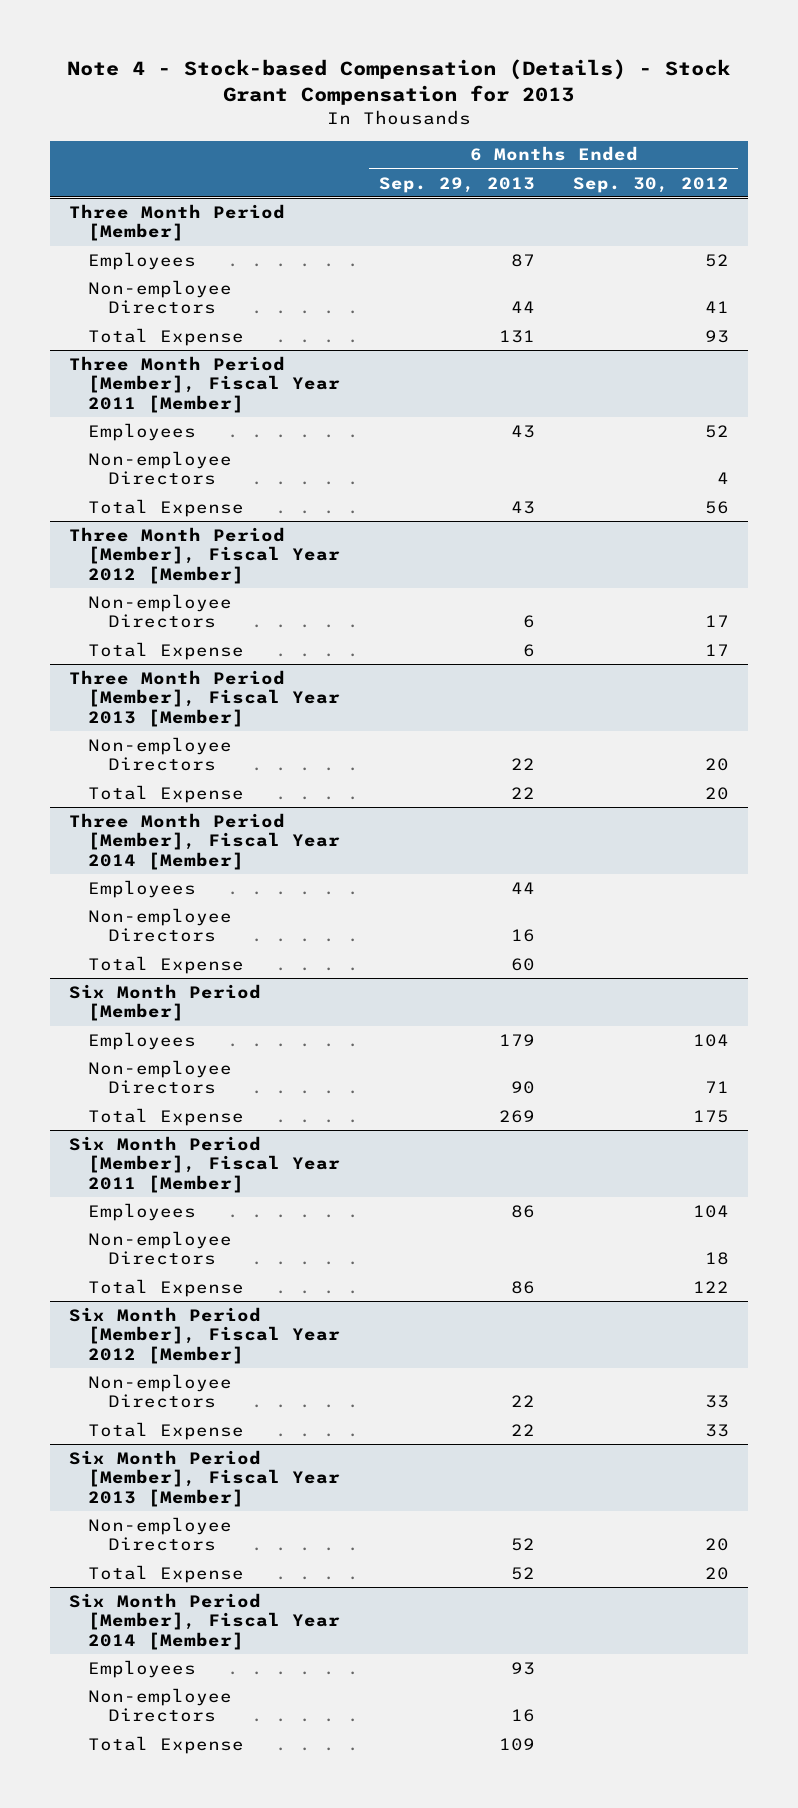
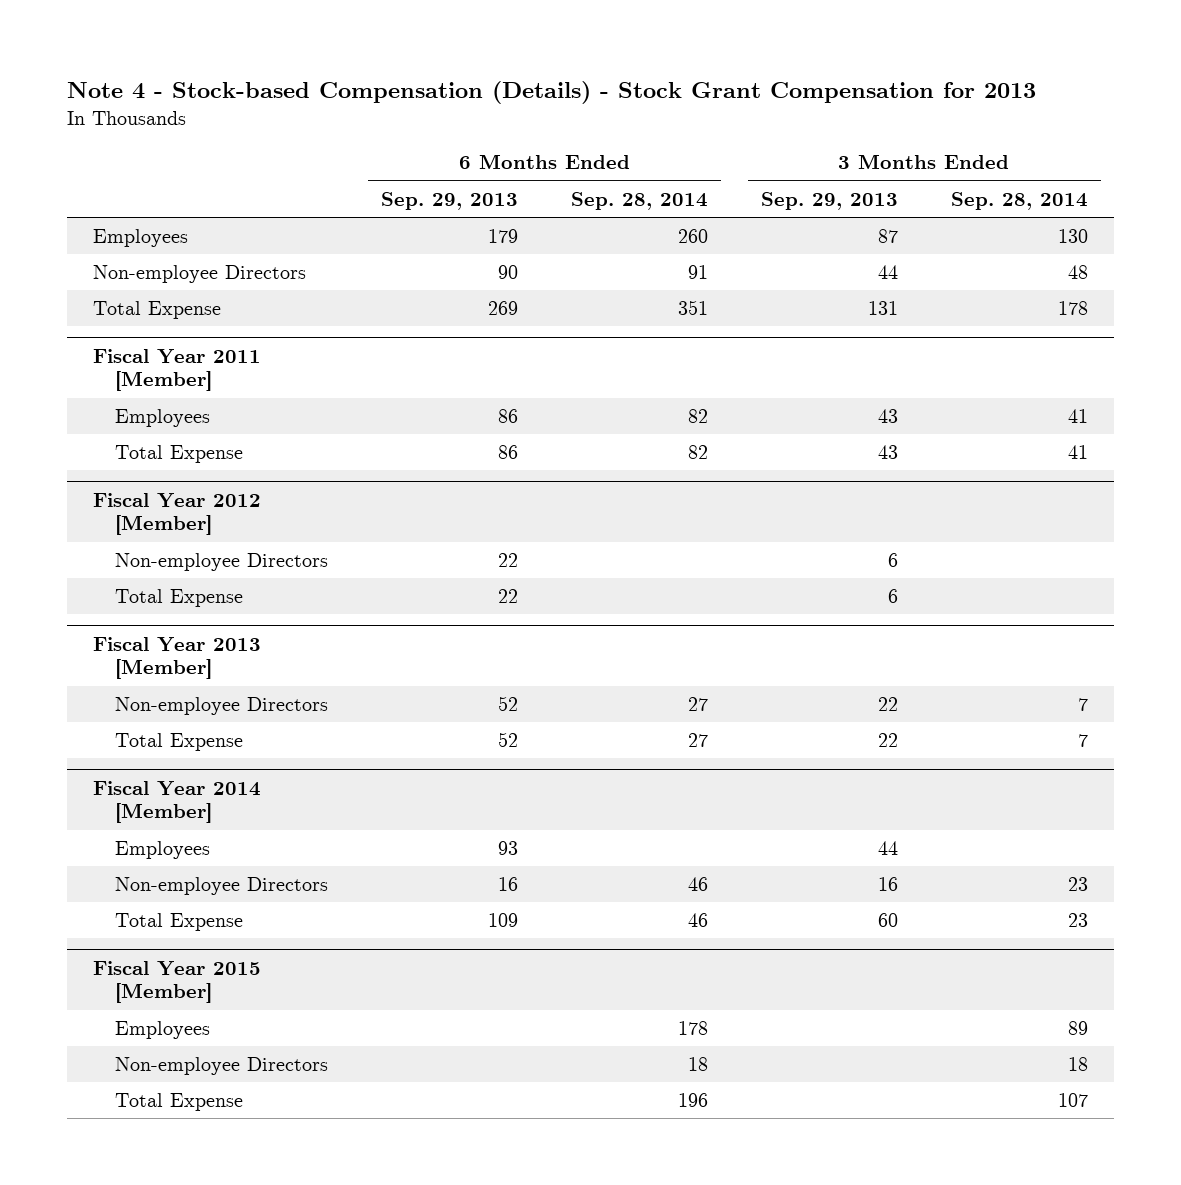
- | 6 Months Ended Sep. 29, 2013 | 6 Months Ended Sep. 30, 2012
+ | 6 Months Ended Sep. 29, 2013 | 6 Months Ended Sep. 28, 2014 | 3 Months Ended Sep. 29, 2013 | 3 Months Ended Sep. 28, 2014
- Three Month Period [Member]
- Employees | 87 | 52
- Non-employee Directors | 44 | 41
- Total Expense | 131 | 93
- Three Month Period [Member], Fiscal Year 2011 [Member]
- Employees | 43 | 52
- Non-employee Directors | | 4
- Total Expense | 43 | 56
- Three Month Period [Member], Fiscal Year 2012 [Member]
- Non-employee Directors | 6 | 17
- Total Expense | 6 | 17
- Three Month Period [Member], Fiscal Year 2013 [Member]
- Non-employee Directors | 22 | 20
- Total Expense | 22 | 20
- Three Month Period [Member], Fiscal Year 2014 [Member]
- Employees | 44 |
- Non-employee Directors | 16 |
- Total Expense | 60 |
- Six Month Period [Member]
- Six Month Period [Member], Fiscal Year 2011 [Member]
+ Fiscal Year 2011 [Member]
- Non-employee Directors | | 18
- Six Month Period [Member], Fiscal Year 2012 [Member]
+ Fiscal Year 2012 [Member]
- Six Month Period [Member], Fiscal Year 2013 [Member]
+ Fiscal Year 2013 [Member]
- Six Month Period [Member], Fiscal Year 2014 [Member]
+ Fiscal Year 2014 [Member]
+ Fiscal Year 2015 [Member]
+ Employees | | 178 | | 89
+ Non-employee Directors | | 18 | | 18
+ Total Expense | | 196 | | 107

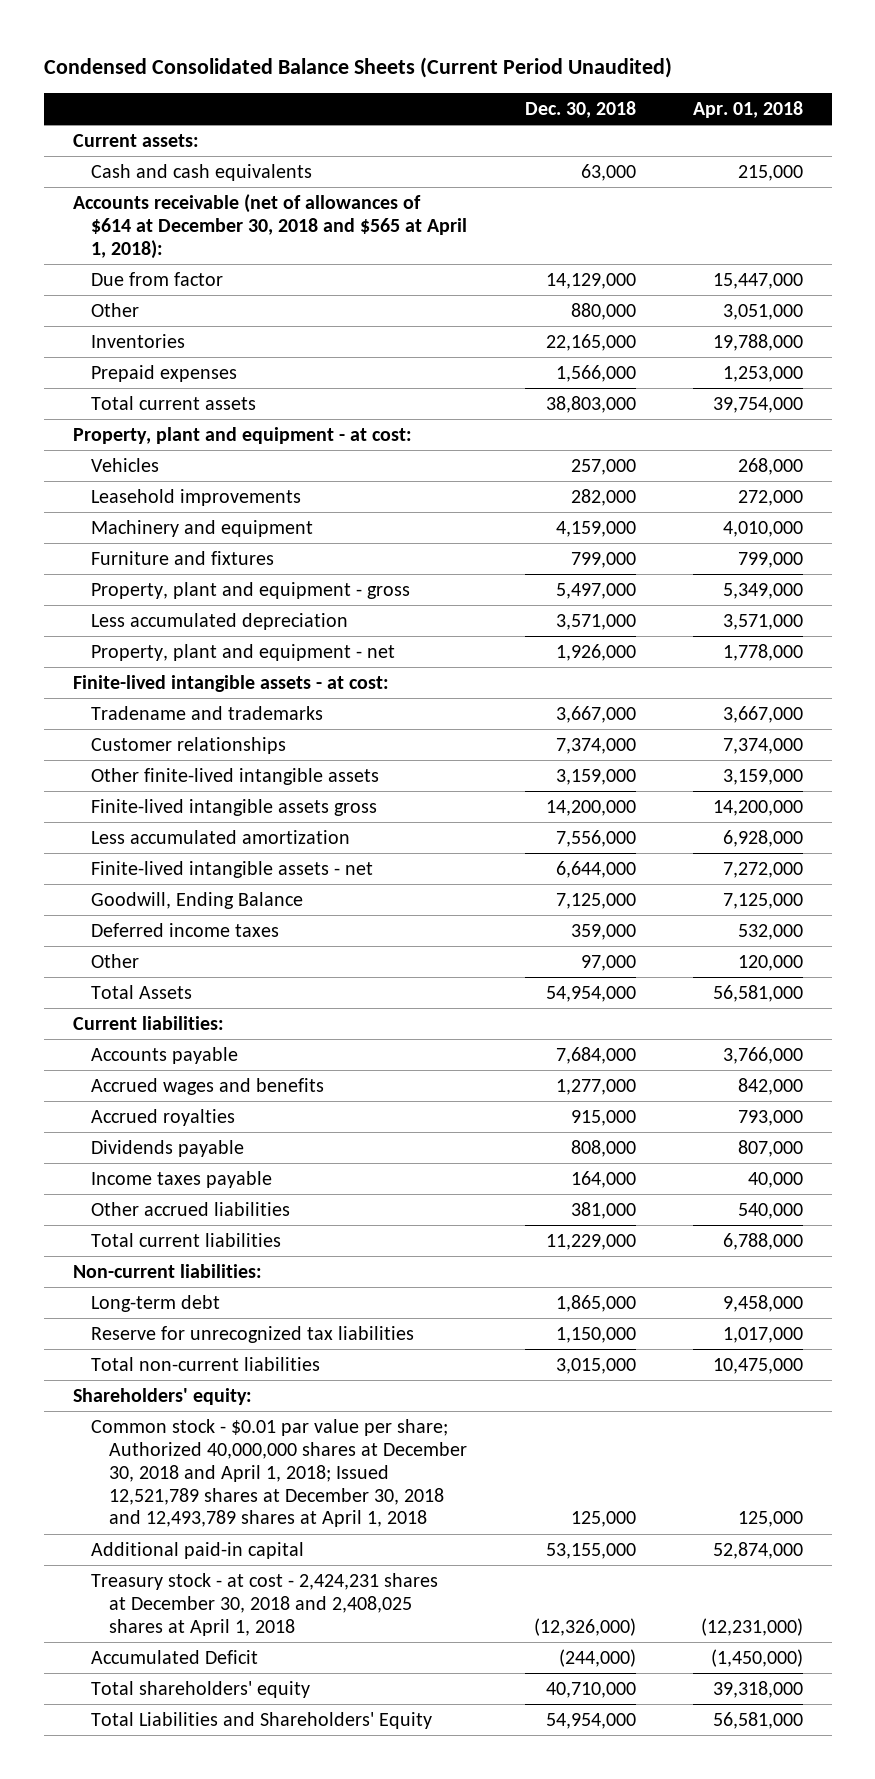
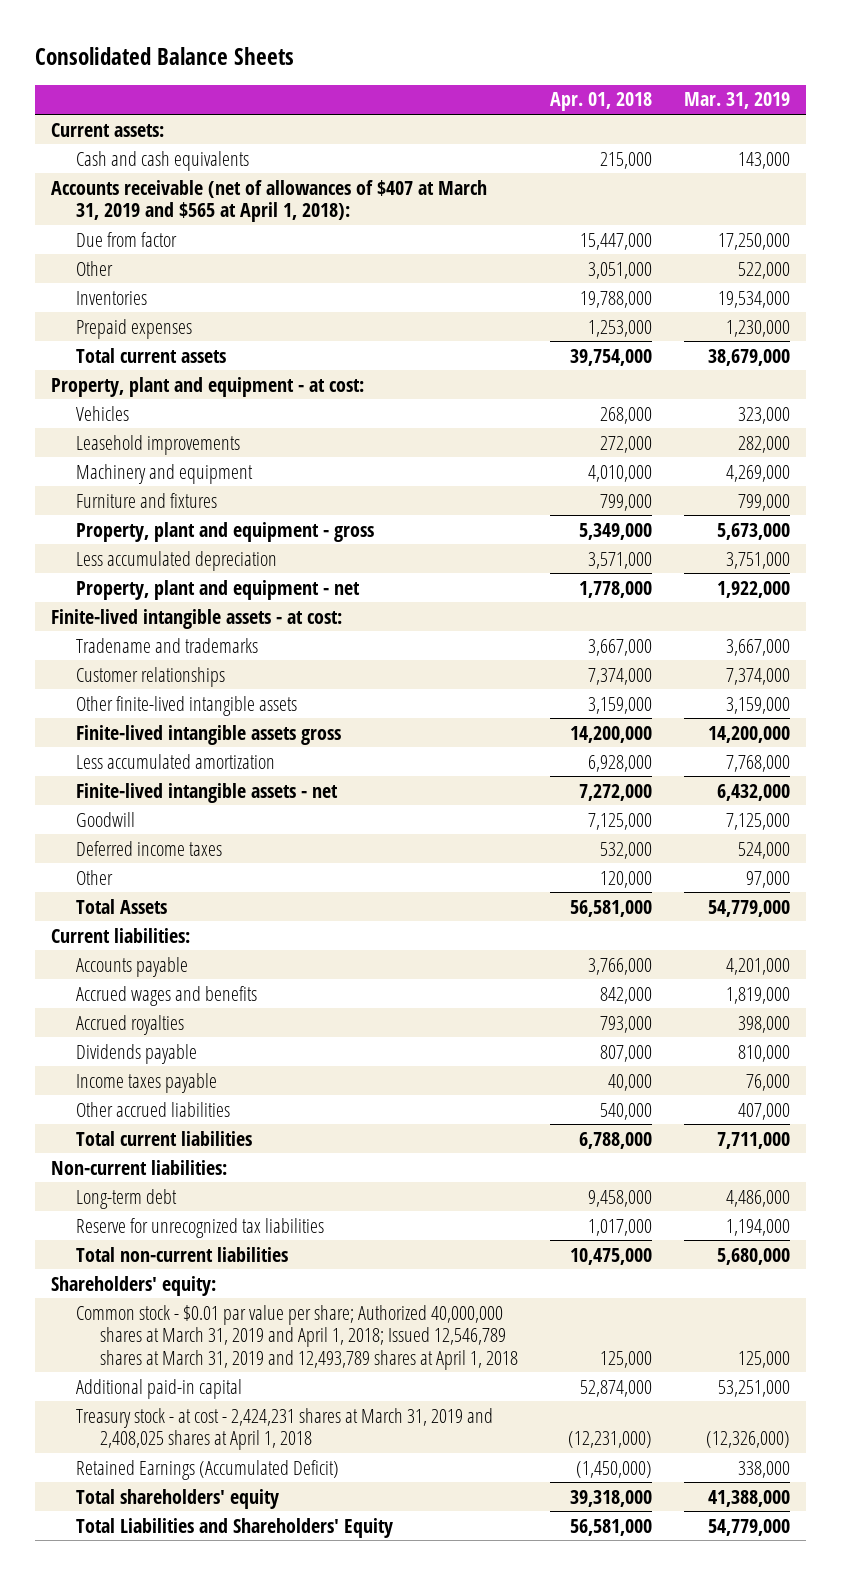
- Condensed Consolidated Balance Sheets (Current Period Unaudited)
+ Consolidated Balance Sheets
- | Dec. 30, 2018 | Apr. 01, 2018
+ | Apr. 01, 2018 | Mar. 31, 2019
- Accounts receivable (net of allowances of $614 at December 30, 2018 and $565 at April 1, 2018):
+ Accounts receivable (net of allowances of $407 at March 31, 2019 and $565 at April 1, 2018):
- Goodwill, Ending Balance | 7,125,000 | 7,125,000
+ Goodwill | 7,125,000 | 7,125,000
- Common stock - $0.01 par value per share; Authorized 40,000,000 shares at December 30, 2018 and April 1, 2018; Issued 12,521,789 shares at December 30, 2018 and 12,493,789 shares at April 1, 2018 | 125,000 | 125,000
+ Common stock - $0.01 par value per share; Authorized 40,000,000 shares at March 31, 2019 and April 1, 2018; Issued 12,546,789 shares at March 31, 2019 and 12,493,789 shares at April 1, 2018 | 125,000 | 125,000
- Treasury stock - at cost - 2,424,231 shares at December 30, 2018 and 2,408,025 shares at April 1, 2018 | (12,326,000) | (12,231,000)
- Accumulated Deficit | (244,000) | (1,450,000)
+ Treasury stock - at cost - 2,424,231 shares at March 31, 2019 and 2,408,025 shares at April 1, 2018 | (12,231,000) | (12,326,000)
+ Retained Earnings (Accumulated Deficit) | (1,450,000) | 338,000

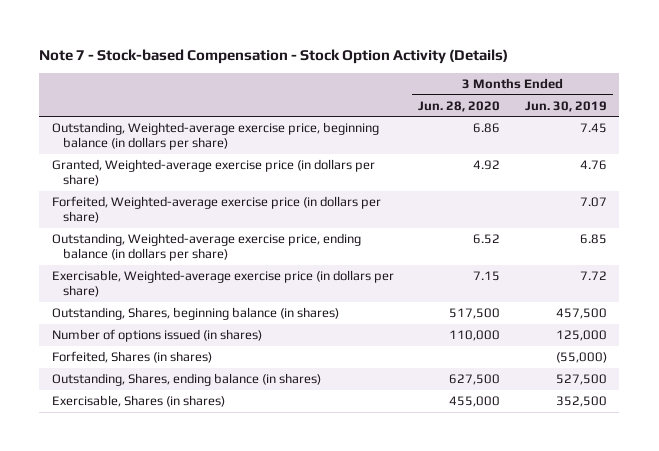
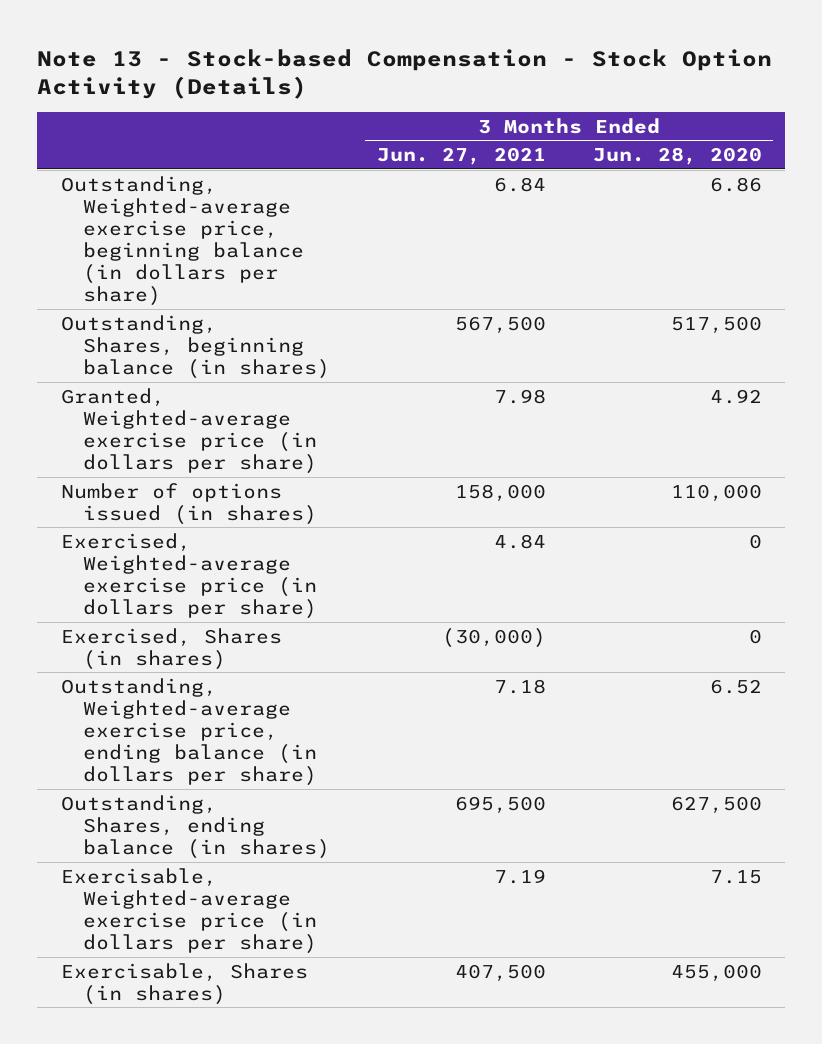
- Note 7 - Stock-based Compensation - Stock Option Activity (Details)
+ Note 13 - Stock-based Compensation - Stock Option Activity (Details)
- | 3 Months Ended Jun. 28, 2020 | 3 Months Ended Jun. 30, 2019
+ | 3 Months Ended Jun. 27, 2021 | 3 Months Ended Jun. 28, 2020
- Forfeited, Weighted-average exercise price (in dollars per share) | | 7.07
moved down: Granted, Weighted-average exercise price (in dollars per share) | 7.98 | 4.92
- Forfeited, Shares (in shares) | | (55,000)
+ Exercised, Weighted-average exercise price (in dollars per share) | 4.84 | 0
+ Exercised, Shares (in shares) | (30,000) | 0
moved down: Outstanding, Weighted-average exercise price, ending balance (in dollars per share) | 7.18 | 6.52
moved down: Exercisable, Weighted-average exercise price (in dollars per share) | 7.19 | 7.15

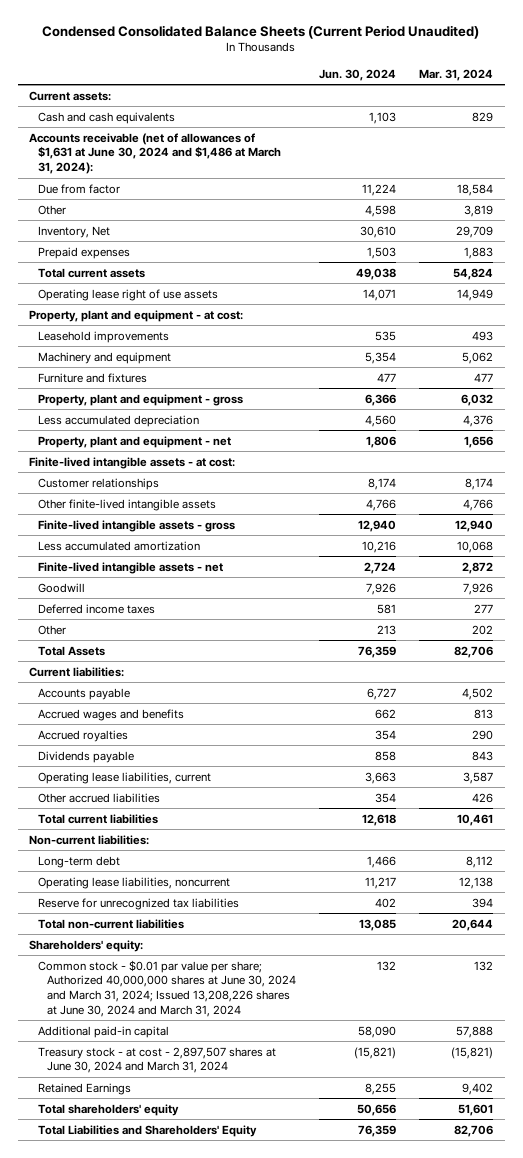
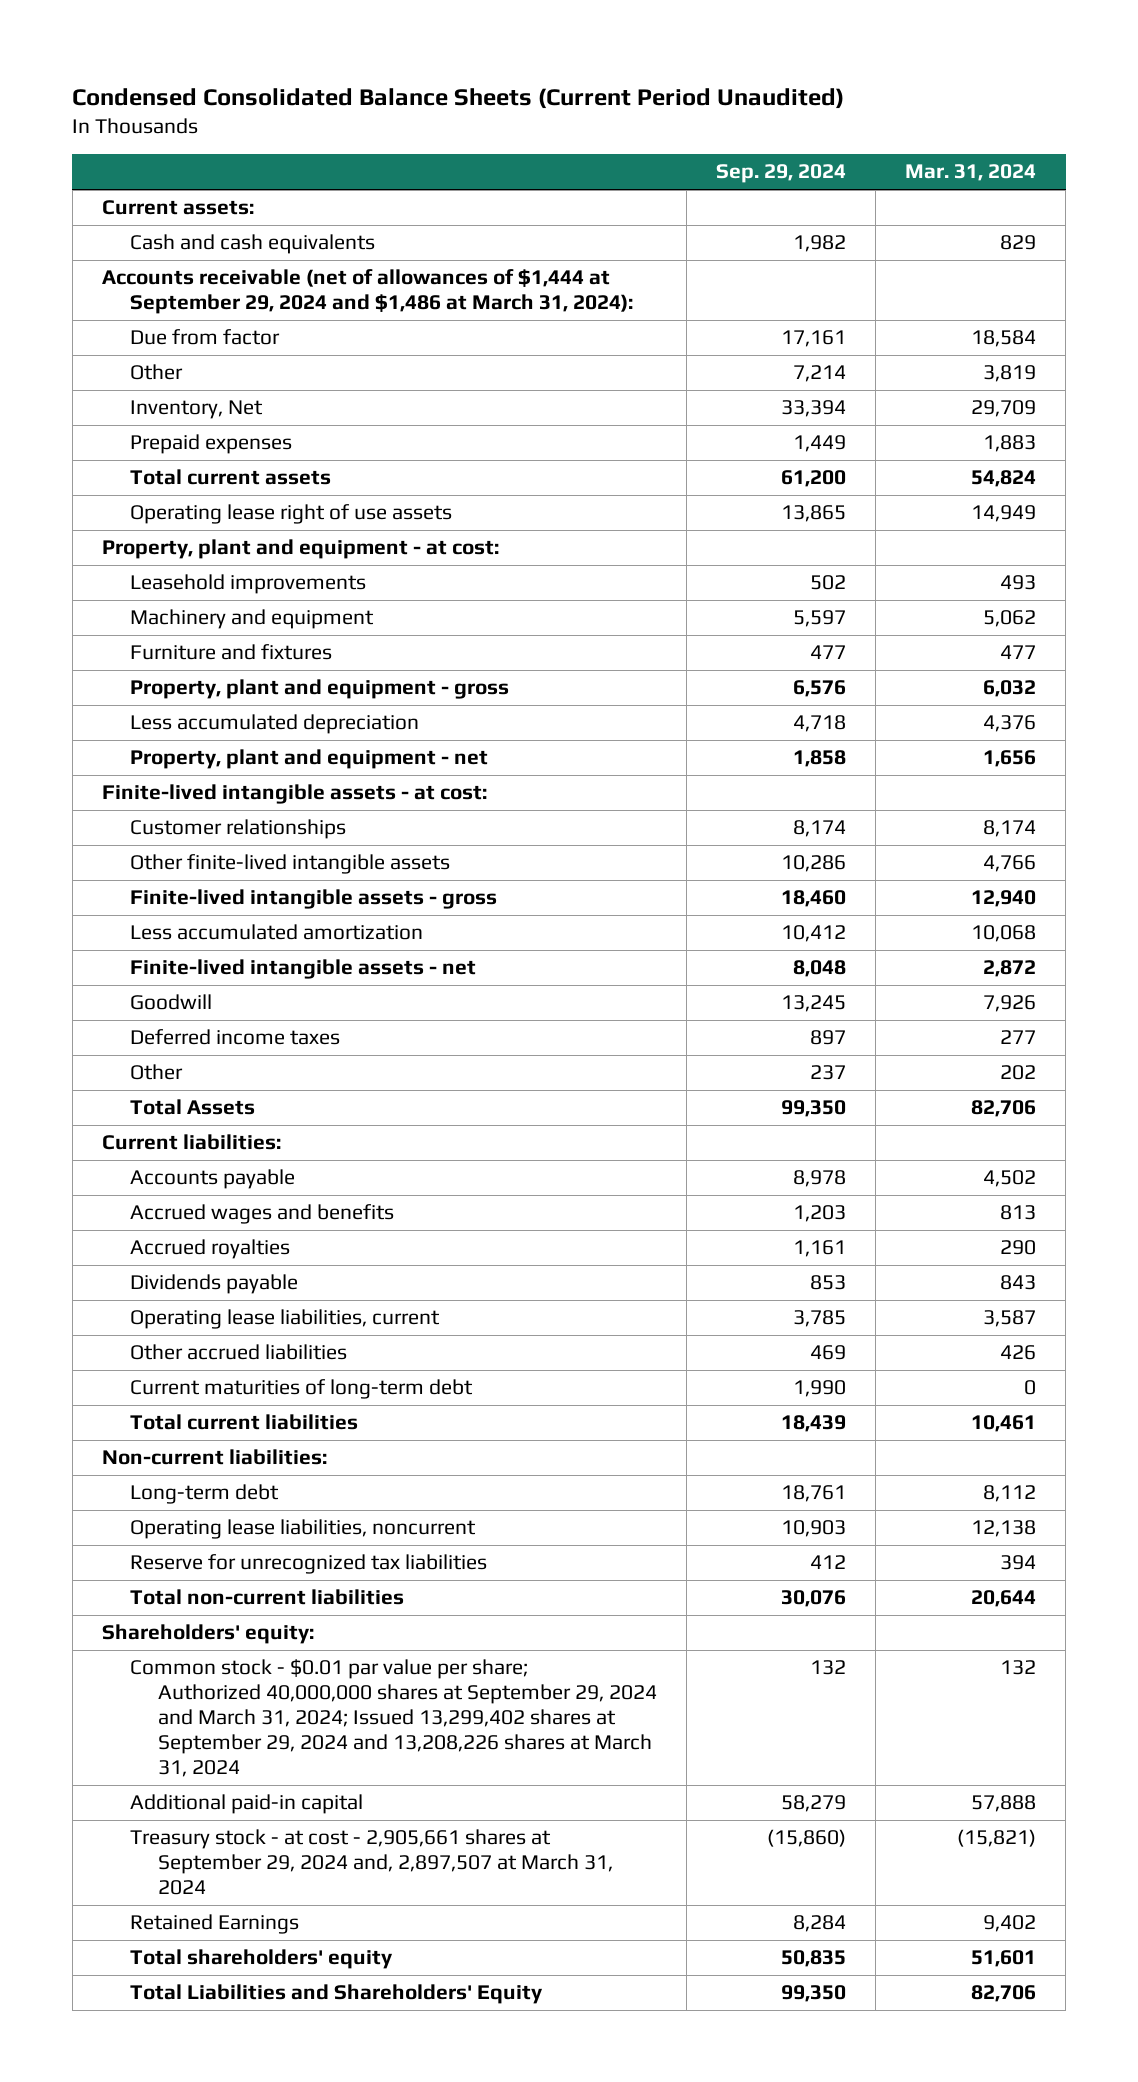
- | Jun. 30, 2024 | Mar. 31, 2024
+ | Sep. 29, 2024 | Mar. 31, 2024
- Accounts receivable (net of allowances of $1,631 at June 30, 2024 and $1,486 at March 31, 2024):
+ Accounts receivable (net of allowances of $1,444 at September 29, 2024 and $1,486 at March 31, 2024):
+ Current maturities of long-term debt | 1,990 | 0
- Common stock - $0.01 par value per share; Authorized 40,000,000 shares at June 30, 2024 and March 31, 2024; Issued 13,208,226 shares at June 30, 2024 and March 31, 2024 | 132 | 132
+ Common stock - $0.01 par value per share; Authorized 40,000,000 shares at September 29, 2024 and March 31, 2024; Issued 13,299,402 shares at September 29, 2024 and 13,208,226 shares at March 31, 2024 | 132 | 132
- Treasury stock - at cost - 2,897,507 shares at June 30, 2024 and March 31, 2024 | (15,821) | (15,821)
+ Treasury stock - at cost - 2,905,661 shares at September 29, 2024 and, 2,897,507 at March 31, 2024 | (15,860) | (15,821)

